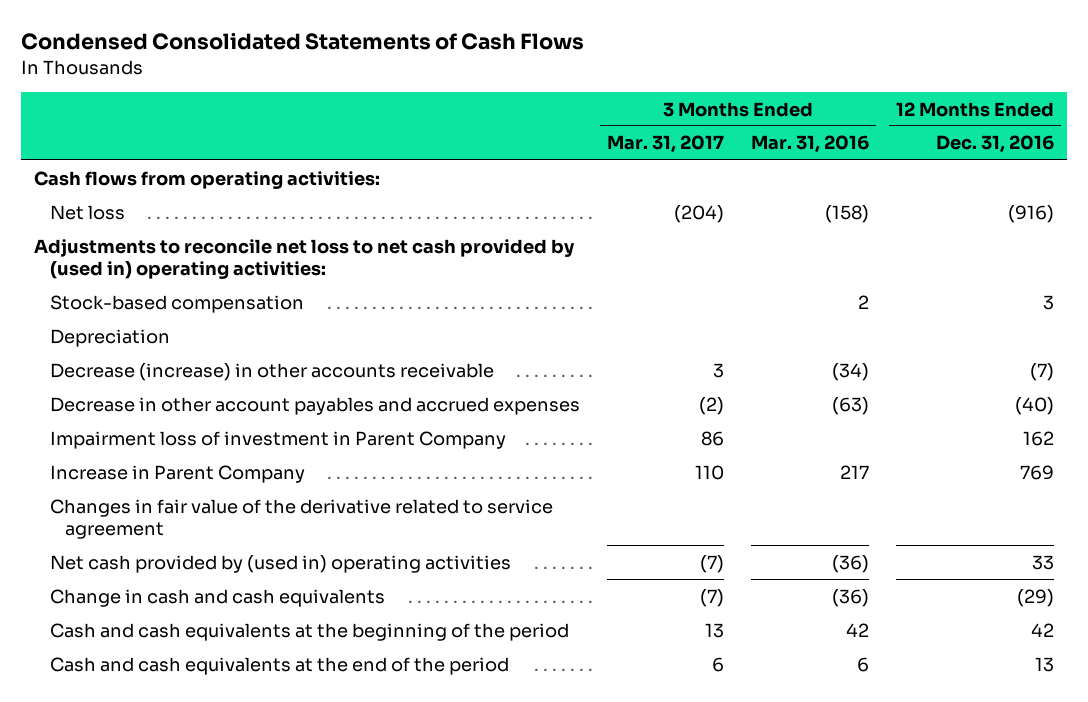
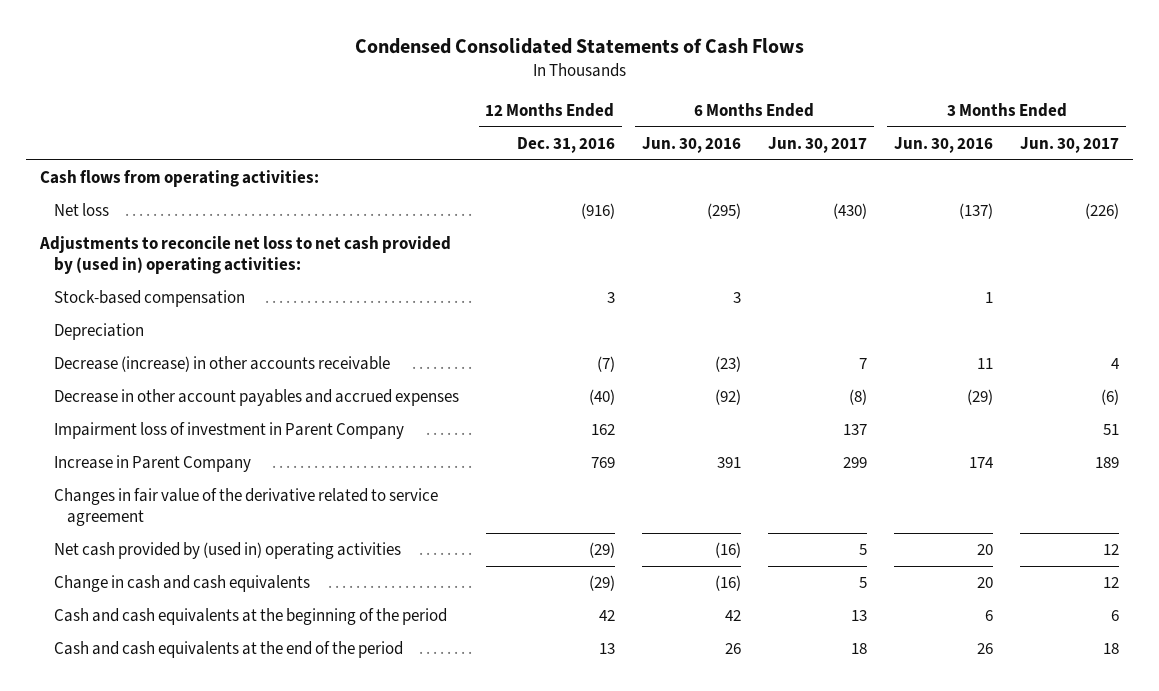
- | 3 Months Ended Mar. 31, 2017 | 3 Months Ended Mar. 31, 2016 | 12 Months Ended Dec. 31, 2016
+ | 12 Months Ended Dec. 31, 2016 | 6 Months Ended Jun. 30, 2016 | 6 Months Ended Jun. 30, 2017 | 3 Months Ended Jun. 30, 2016 | 3 Months Ended Jun. 30, 2017
- Net cash provided by (used in) operating activities | (7) | (36) | 33
+ Net cash provided by (used in) operating activities | (29) | (16) | 5 | 20 | 12

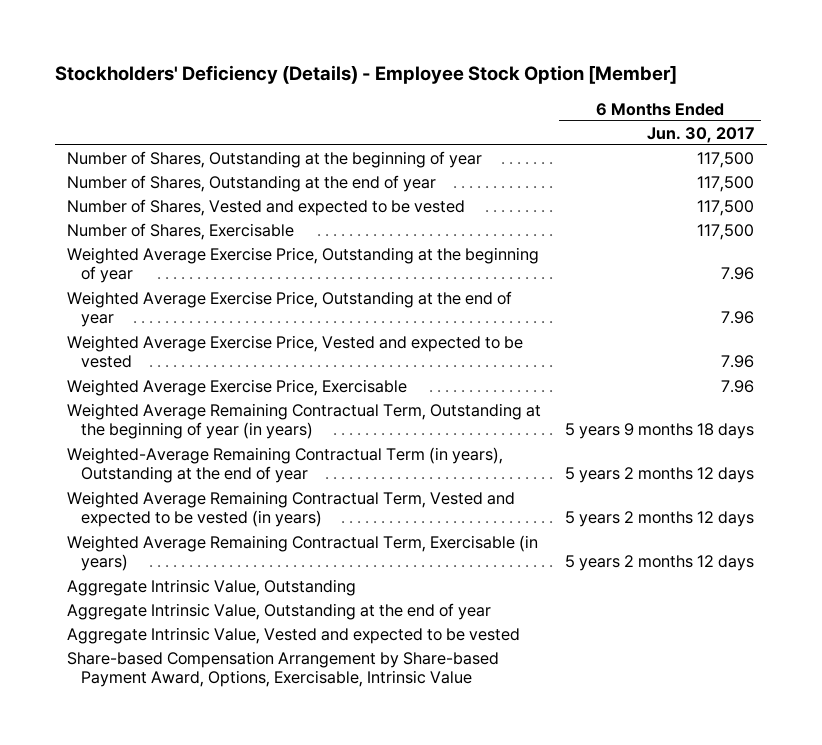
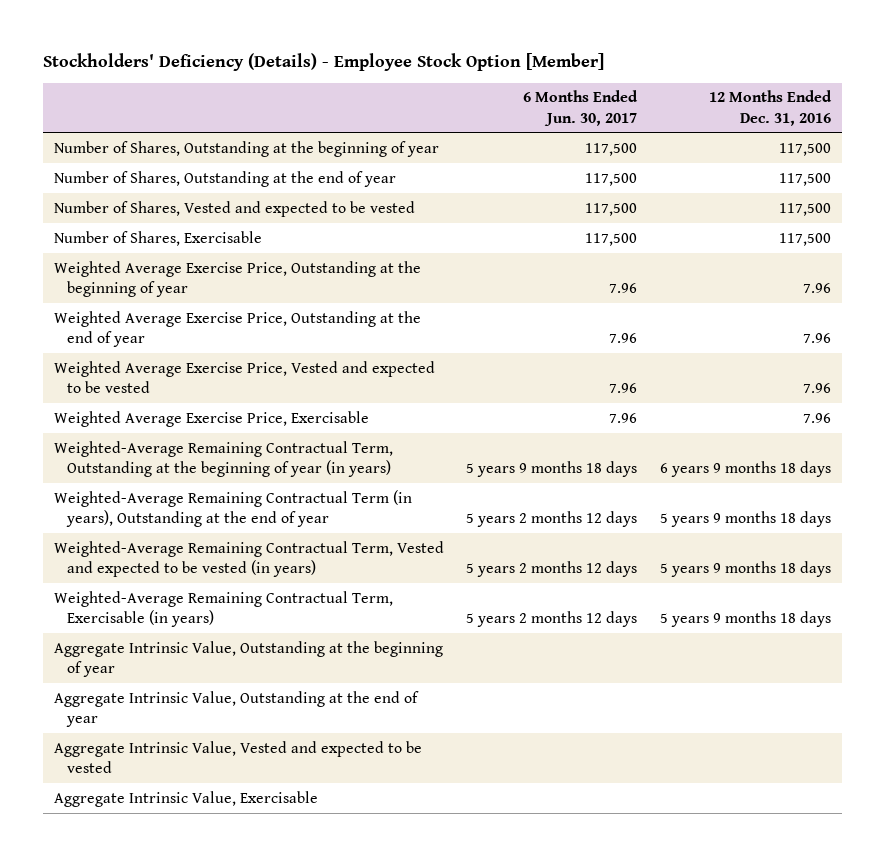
- | 6 Months Ended Jun. 30, 2017
+ | 6 Months Ended Jun. 30, 2017 | 12 Months Ended Dec. 31, 2016
- Weighted Average Remaining Contractual Term, Outstanding at the beginning of year (in years) | 5 years 9 months 18 days
+ Weighted-Average Remaining Contractual Term, Outstanding at the beginning of year (in years) | 5 years 9 months 18 days | 6 years 9 months 18 days
- Weighted Average Remaining Contractual Term, Vested and expected to be vested (in years) | 5 years 2 months 12 days
- Weighted Average Remaining Contractual Term, Exercisable (in years) | 5 years 2 months 12 days
- Aggregate Intrinsic Value, Outstanding
+ Weighted-Average Remaining Contractual Term, Vested and expected to be vested (in years) | 5 years 2 months 12 days | 5 years 9 months 18 days
+ Weighted-Average Remaining Contractual Term, Exercisable (in years) | 5 years 2 months 12 days | 5 years 9 months 18 days
+ Aggregate Intrinsic Value, Outstanding at the beginning of year
- Share-based Compensation Arrangement by Share-based Payment Award, Options, Exercisable, Intrinsic Value
+ Aggregate Intrinsic Value, Exercisable

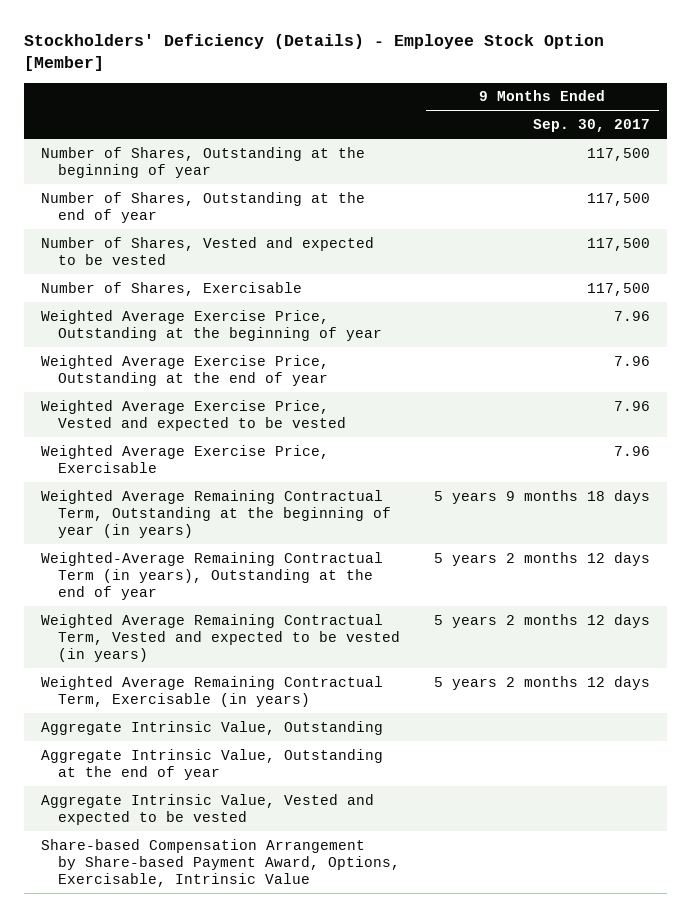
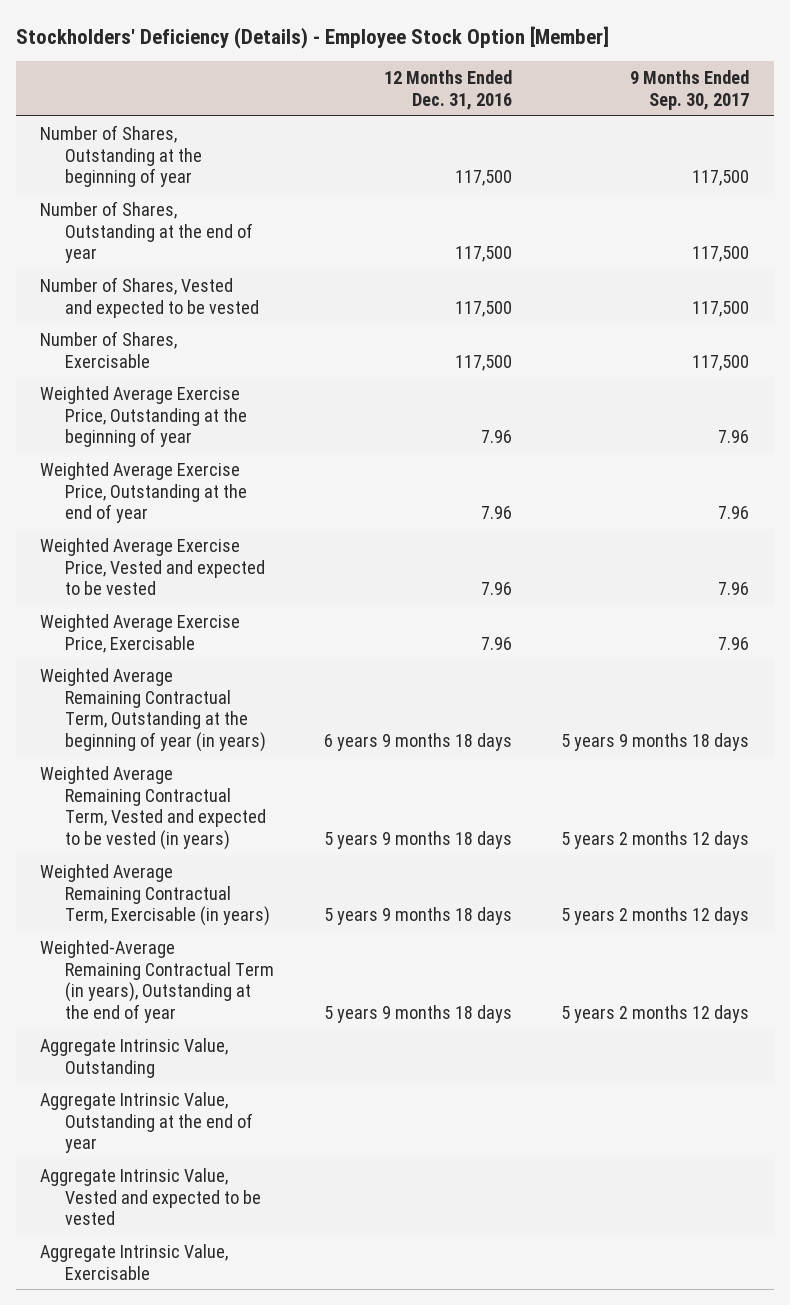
- | 9 Months Ended Sep. 30, 2017
+ | 12 Months Ended Dec. 31, 2016 | 9 Months Ended Sep. 30, 2017
moved down: Weighted-Average Remaining Contractual Term (in years), Outstanding at the end of year | 5 years 9 months 18 days | 5 years 2 months 12 days
- Share-based Compensation Arrangement by Share-based Payment Award, Options, Exercisable, Intrinsic Value
+ Aggregate Intrinsic Value, Exercisable

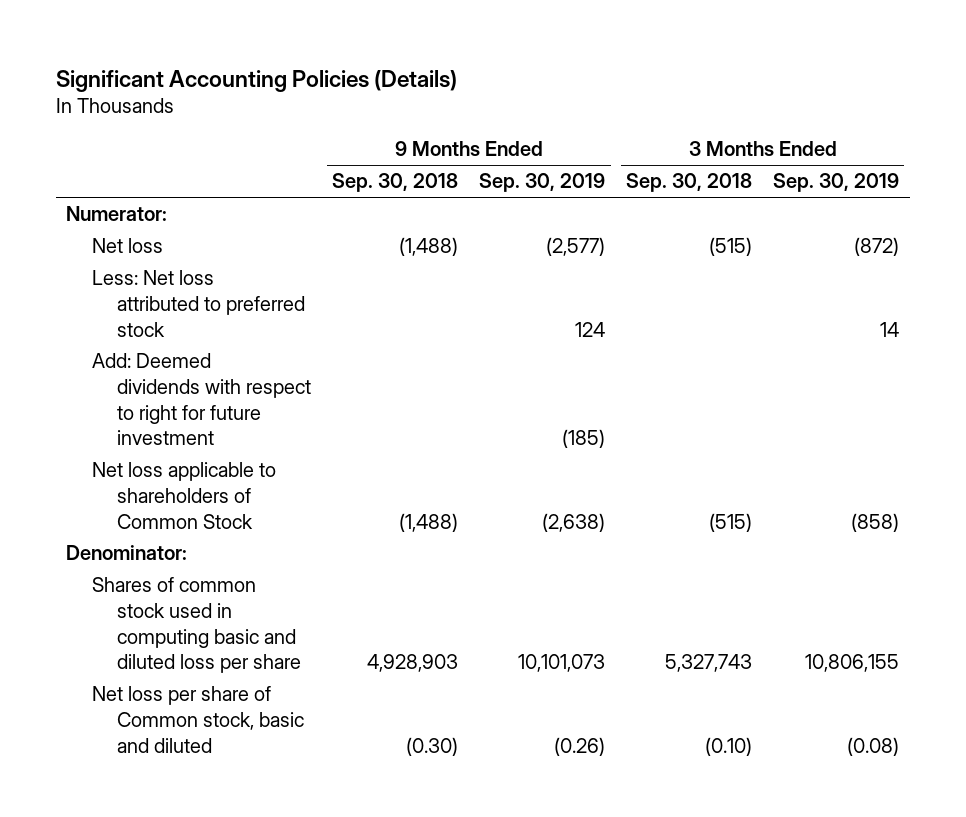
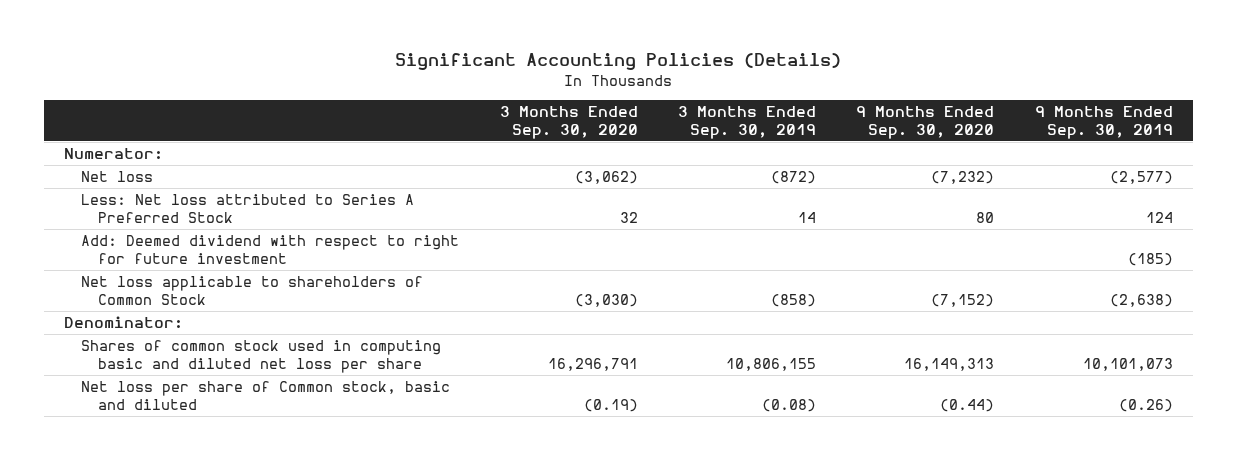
- | 9 Months Ended Sep. 30, 2018 | 9 Months Ended Sep. 30, 2019 | 3 Months Ended Sep. 30, 2018 | 3 Months Ended Sep. 30, 2019
+ | 3 Months Ended Sep. 30, 2020 | 3 Months Ended Sep. 30, 2019 | 9 Months Ended Sep. 30, 2020 | 9 Months Ended Sep. 30, 2019
- Less: Net loss attributed to preferred stock | | 124 | | 14
- Add: Deemed dividends with respect to right for future investment | | (185) | |
+ Less: Net loss attributed to Series A Preferred Stock | 32 | 14 | 80 | 124
+ Add: Deemed dividend with respect to right for future investment | | | | (185)
- Shares of common stock used in computing basic and diluted loss per share | 4,928,903 | 10,101,073 | 5,327,743 | 10,806,155
+ Shares of common stock used in computing basic and diluted net loss per share | 16,296,791 | 10,806,155 | 16,149,313 | 10,101,073

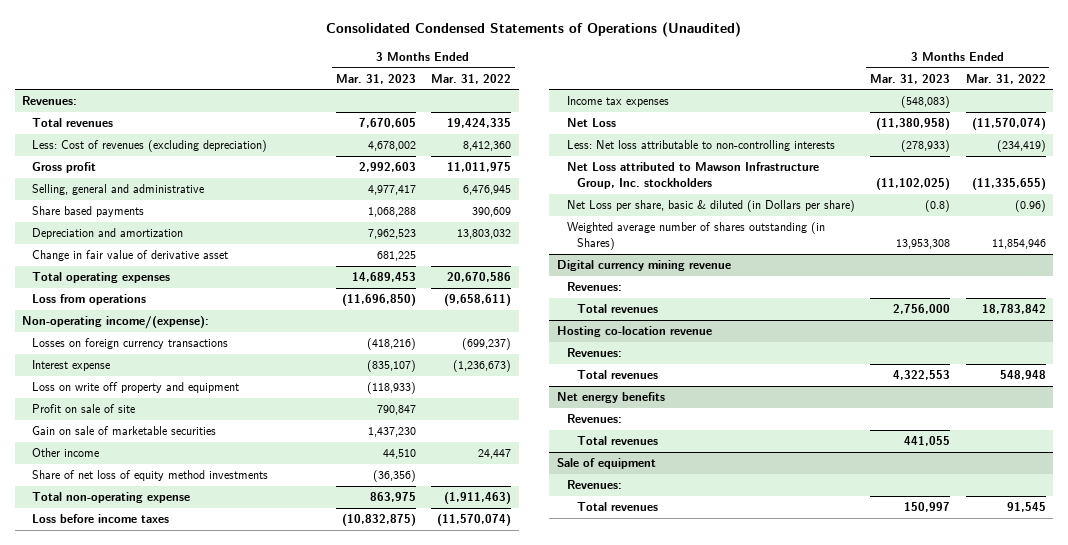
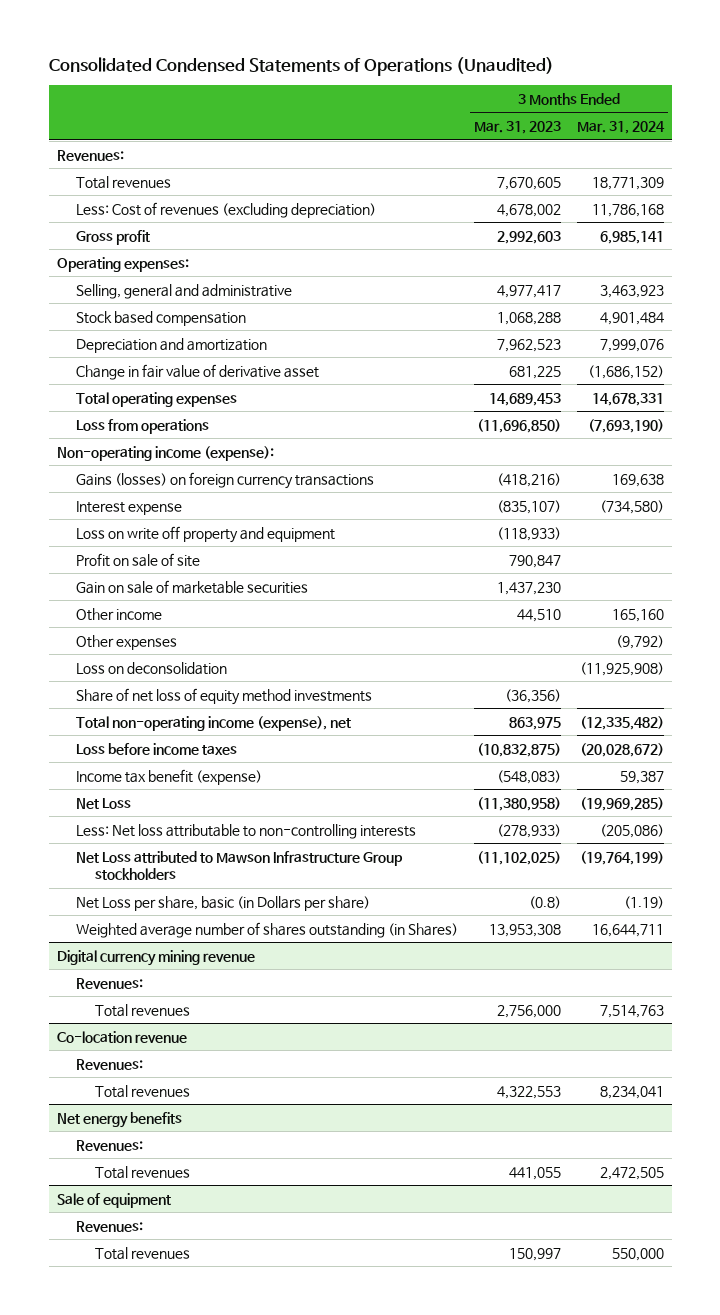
- | 3 Months Ended Mar. 31, 2023 | 3 Months Ended Mar. 31, 2022
+ | 3 Months Ended Mar. 31, 2023 | 3 Months Ended Mar. 31, 2024
+ Operating expenses:
- Share based payments | 1,068,288 | 390,609
+ Stock based compensation | 1,068,288 | 4,901,484
- Non-operating income/(expense):
- Losses on foreign currency transactions | (418,216) | (699,237)
+ Non-operating income (expense):
+ Gains (losses) on foreign currency transactions | (418,216) | 169,638
+ Other expenses | | (9,792)
+ Loss on deconsolidation | | (11,925,908)
- Total non-operating expense | 863,975 | (1,911,463)
+ Total non-operating income (expense), net | 863,975 | (12,335,482)
- Income tax expenses | (548,083) |
+ Income tax benefit (expense) | (548,083) | 59,387
- Net Loss attributed to Mawson Infrastructure Group, Inc. stockholders | (11,102,025) | (11,335,655)
- Net Loss per share, basic & diluted (in Dollars per share) | (0.8) | (0.96)
+ Net Loss attributed to Mawson Infrastructure Group stockholders | (11,102,025) | (19,764,199)
+ Net Loss per share, basic (in Dollars per share) | (0.8) | (1.19)
- Hosting co-location revenue
+ Co-location revenue

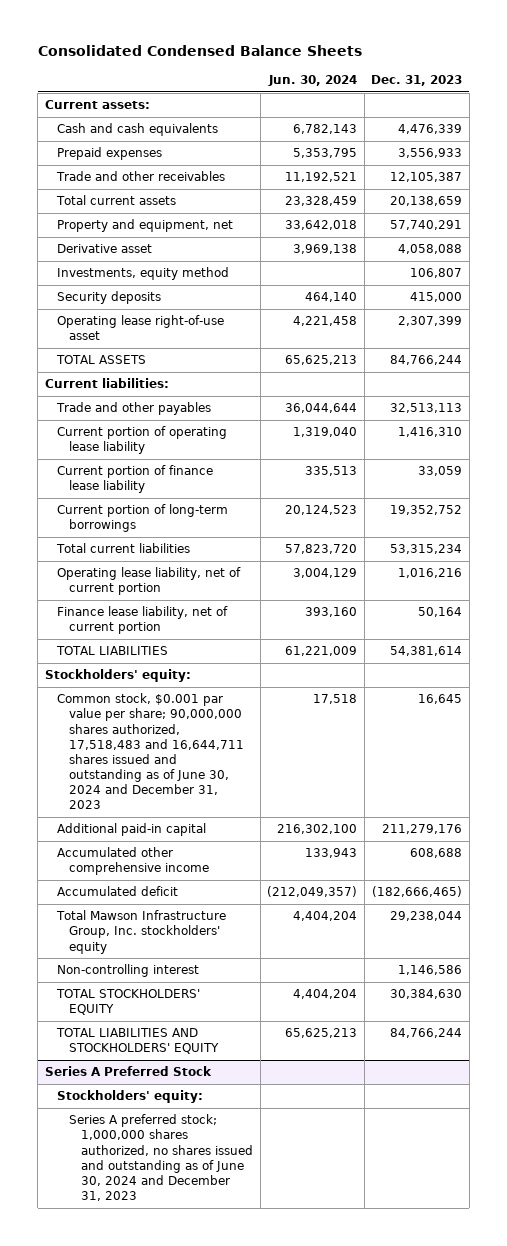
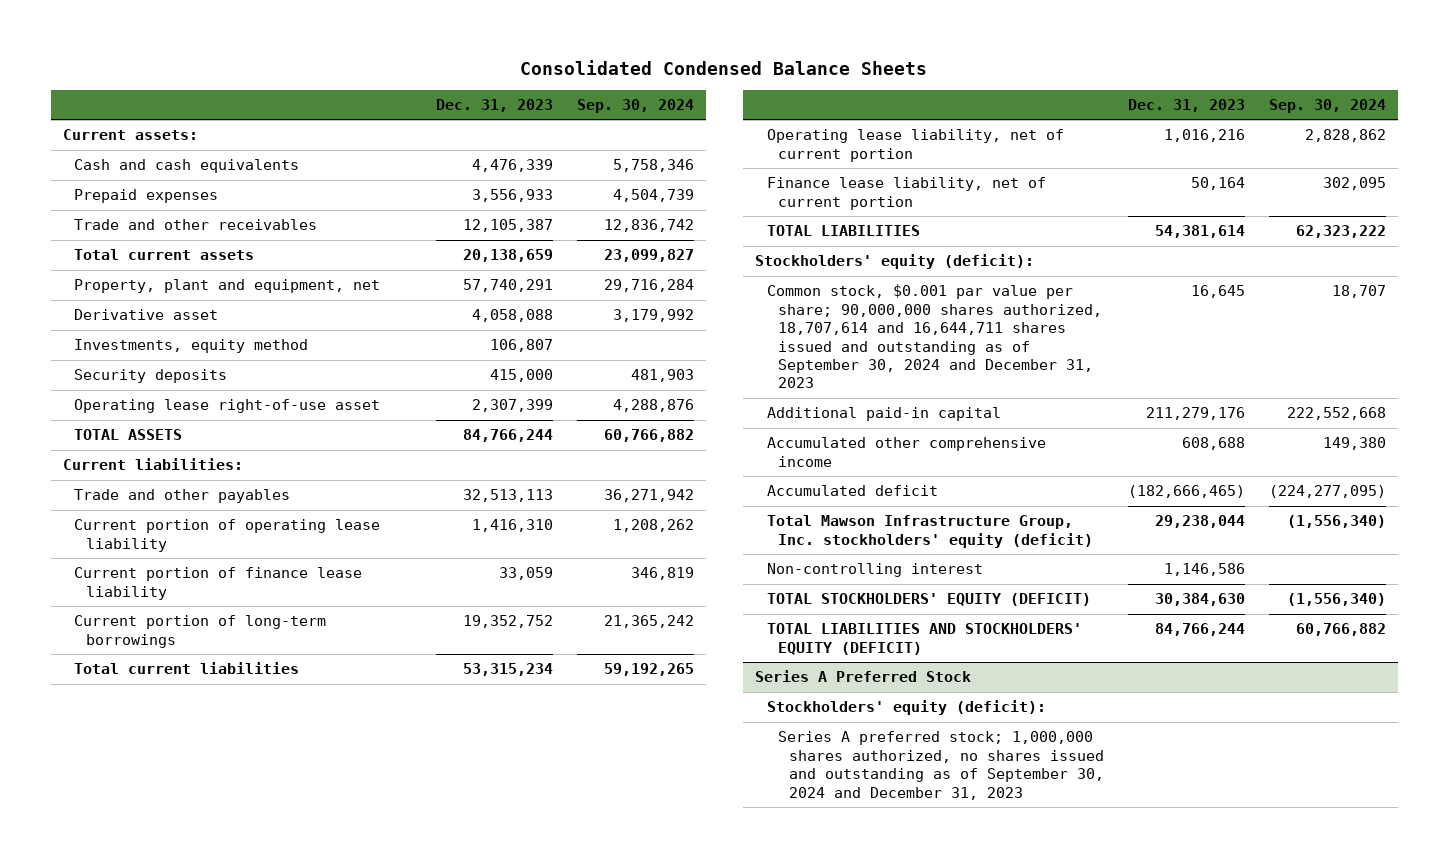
- | Jun. 30, 2024 | Dec. 31, 2023
+ | Dec. 31, 2023 | Sep. 30, 2024
- Property and equipment, net | 33,642,018 | 57,740,291
+ Property, plant and equipment, net | 57,740,291 | 29,716,284
- Stockholders' equity:
- Common stock, $0.001 par value per share; 90,000,000 shares authorized, 17,518,483 and 16,644,711 shares issued and outstanding as of June 30, 2024 and December 31, 2023 | 17,518 | 16,645
+ Stockholders' equity (deficit):
+ Common stock, $0.001 par value per share; 90,000,000 shares authorized, 18,707,614 and 16,644,711 shares issued and outstanding as of September 30, 2024 and December 31, 2023 | 16,645 | 18,707
- Total Mawson Infrastructure Group, Inc. stockholders' equity | 4,404,204 | 29,238,044
+ Total Mawson Infrastructure Group, Inc. stockholders' equity (deficit) | 29,238,044 | (1,556,340)
- TOTAL STOCKHOLDERS' EQUITY | 4,404,204 | 30,384,630
- TOTAL LIABILITIES AND STOCKHOLDERS' EQUITY | 65,625,213 | 84,766,244
+ TOTAL STOCKHOLDERS' EQUITY (DEFICIT) | 30,384,630 | (1,556,340)
+ TOTAL LIABILITIES AND STOCKHOLDERS' EQUITY (DEFICIT) | 84,766,244 | 60,766,882
@ Series A Preferred Stock
- Stockholders' equity:
- Series A preferred stock; 1,000,000 shares authorized, no shares issued and outstanding as of June 30, 2024 and December 31, 2023
+ Stockholders' equity (deficit):
+ Series A preferred stock; 1,000,000 shares authorized, no shares issued and outstanding as of September 30, 2024 and December 31, 2023

